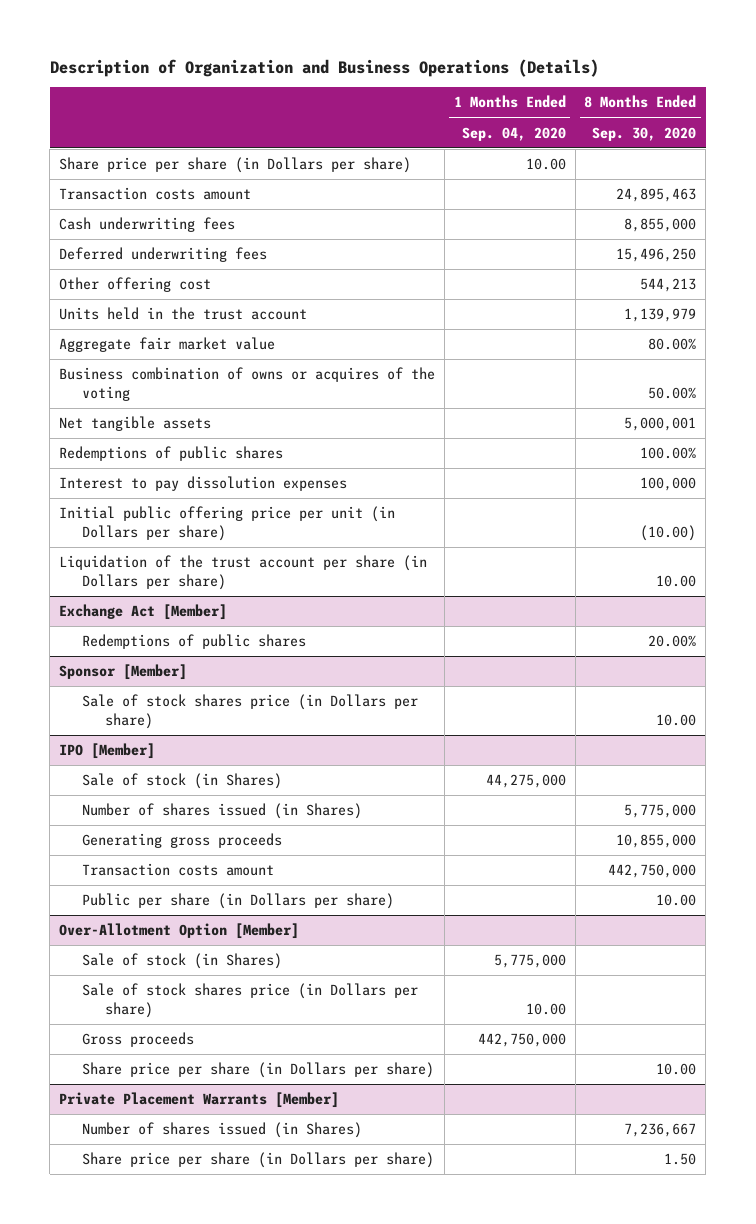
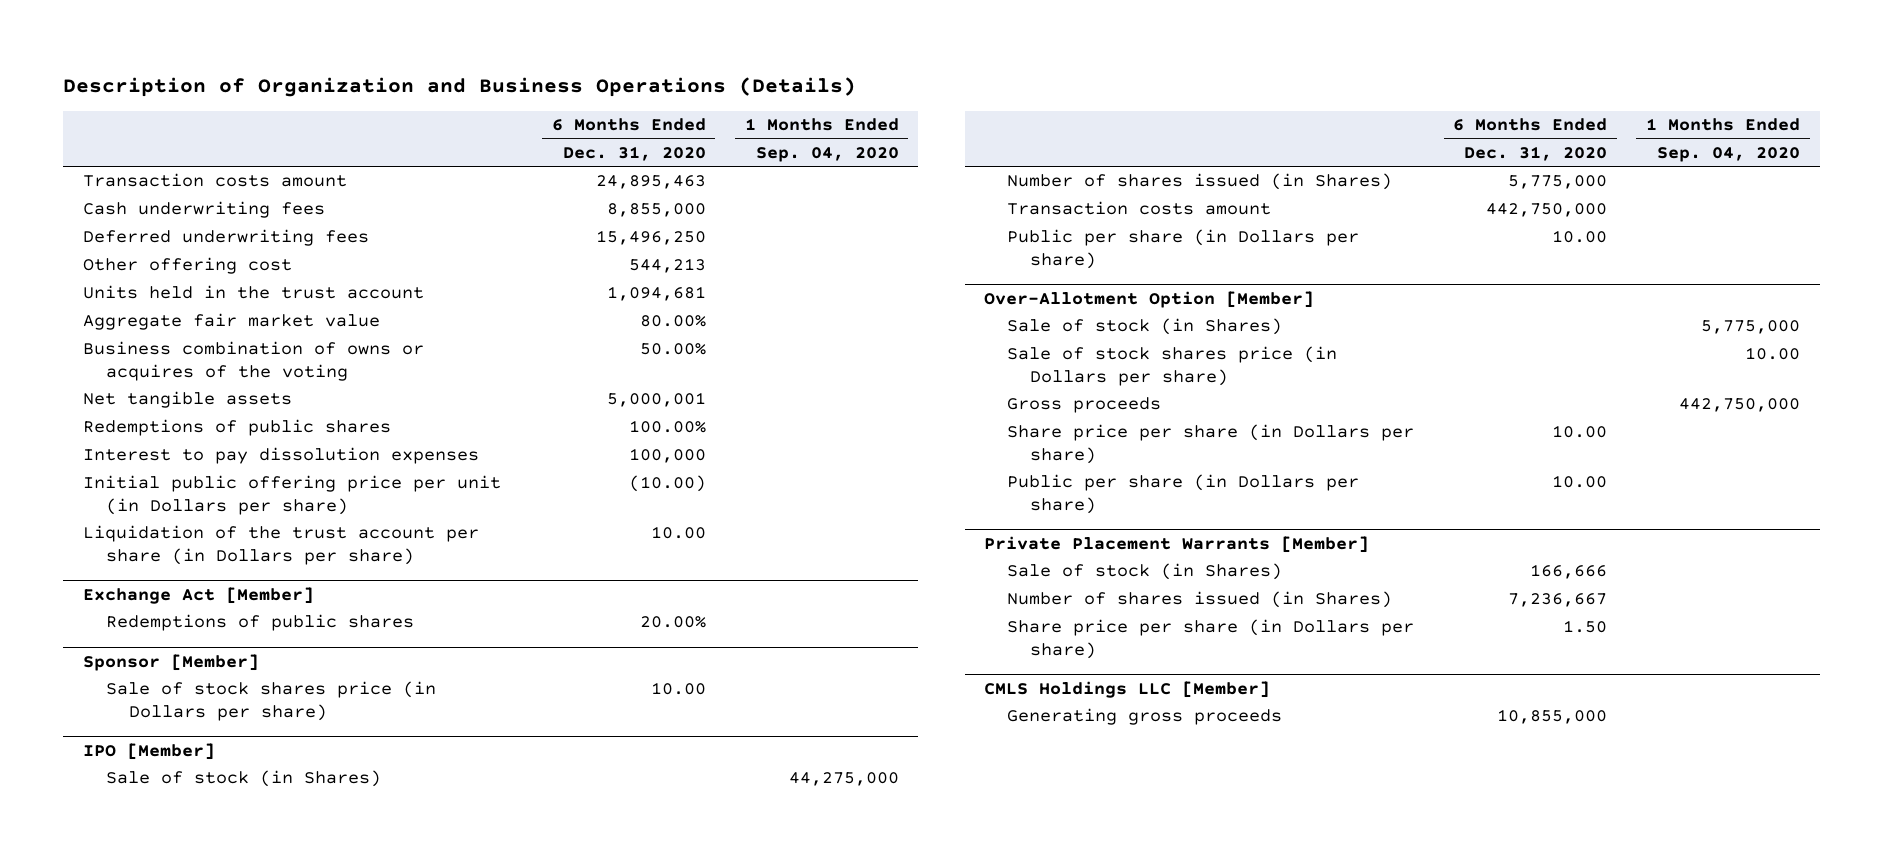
- | 1 Months Ended Sep. 04, 2020 | 8 Months Ended Sep. 30, 2020
+ | 6 Months Ended Dec. 31, 2020 | 1 Months Ended Sep. 04, 2020
- Share price per share (in Dollars per share) | 10.00 |
@ IPO [Member]
- Generating gross proceeds | | 10,855,000
@ Over-Allotment Option [Member]
+ Public per share (in Dollars per share) | 10.00 |
@ Private Placement Warrants [Member]
+ Sale of stock (in Shares) | 166,666 |
+ CMLS Holdings LLC [Member]
+ Generating gross proceeds | 10,855,000 |

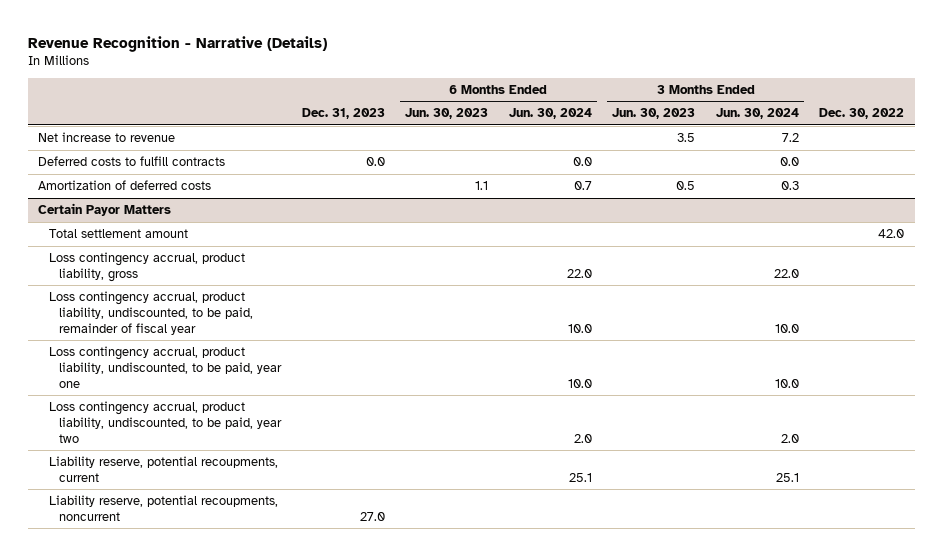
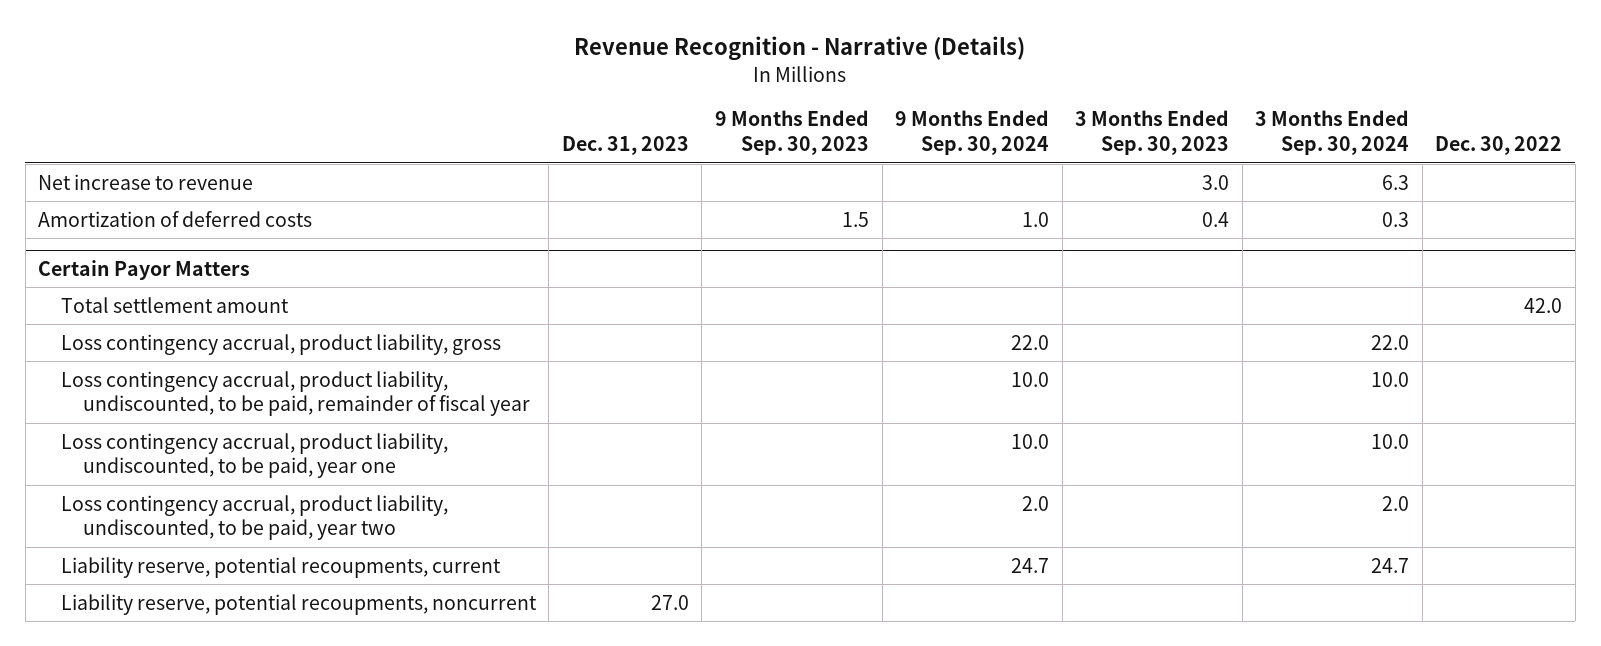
- | Dec. 31, 2023 | 6 Months Ended Jun. 30, 2023 | 6 Months Ended Jun. 30, 2024 | 3 Months Ended Jun. 30, 2023 | 3 Months Ended Jun. 30, 2024 | Dec. 30, 2022
+ | Dec. 31, 2023 | 9 Months Ended Sep. 30, 2023 | 9 Months Ended Sep. 30, 2024 | 3 Months Ended Sep. 30, 2023 | 3 Months Ended Sep. 30, 2024 | Dec. 30, 2022
- Deferred costs to fulfill contracts | 0.0 | | 0.0 | | 0.0 |

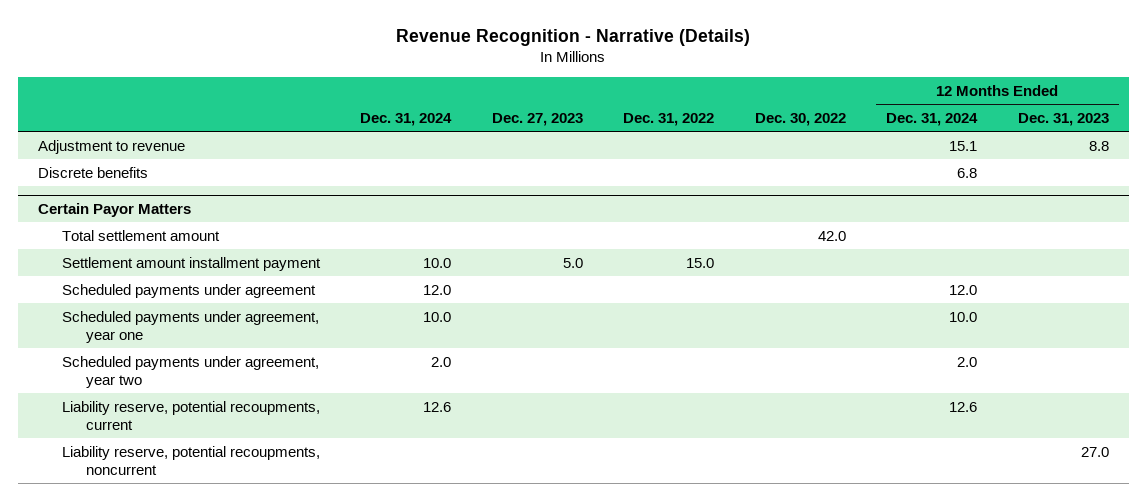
- | Dec. 31, 2023 | 9 Months Ended Sep. 30, 2023 | 9 Months Ended Sep. 30, 2024 | 3 Months Ended Sep. 30, 2023 | 3 Months Ended Sep. 30, 2024 | Dec. 30, 2022
+ | Dec. 31, 2024 | Dec. 27, 2023 | Dec. 31, 2022 | Dec. 30, 2022 | 12 Months Ended Dec. 31, 2024 | 12 Months Ended Dec. 31, 2023
- Net increase to revenue | | | | 3.0 | 6.3 |
- Amortization of deferred costs | | 1.5 | 1.0 | 0.4 | 0.3 |
+ Adjustment to revenue | | | | | 15.1 | 8.8
+ Discrete benefits | | | | | 6.8 |
@ Certain Payor Matters
- Loss contingency accrual, product liability, gross | | | 22.0 | | 22.0 |
- Loss contingency accrual, product liability, undiscounted, to be paid, remainder of fiscal year | | | 10.0 | | 10.0 |
- Loss contingency accrual, product liability, undiscounted, to be paid, year one | | | 10.0 | | 10.0 |
- Loss contingency accrual, product liability, undiscounted, to be paid, year two | | | 2.0 | | 2.0 |
+ Settlement amount installment payment | 10.0 | 5.0 | 15.0 | | |
+ Scheduled payments under agreement | 12.0 | | | | 12.0 |
+ Scheduled payments under agreement, year one | 10.0 | | | | 10.0 |
+ Scheduled payments under agreement, year two | 2.0 | | | | 2.0 |

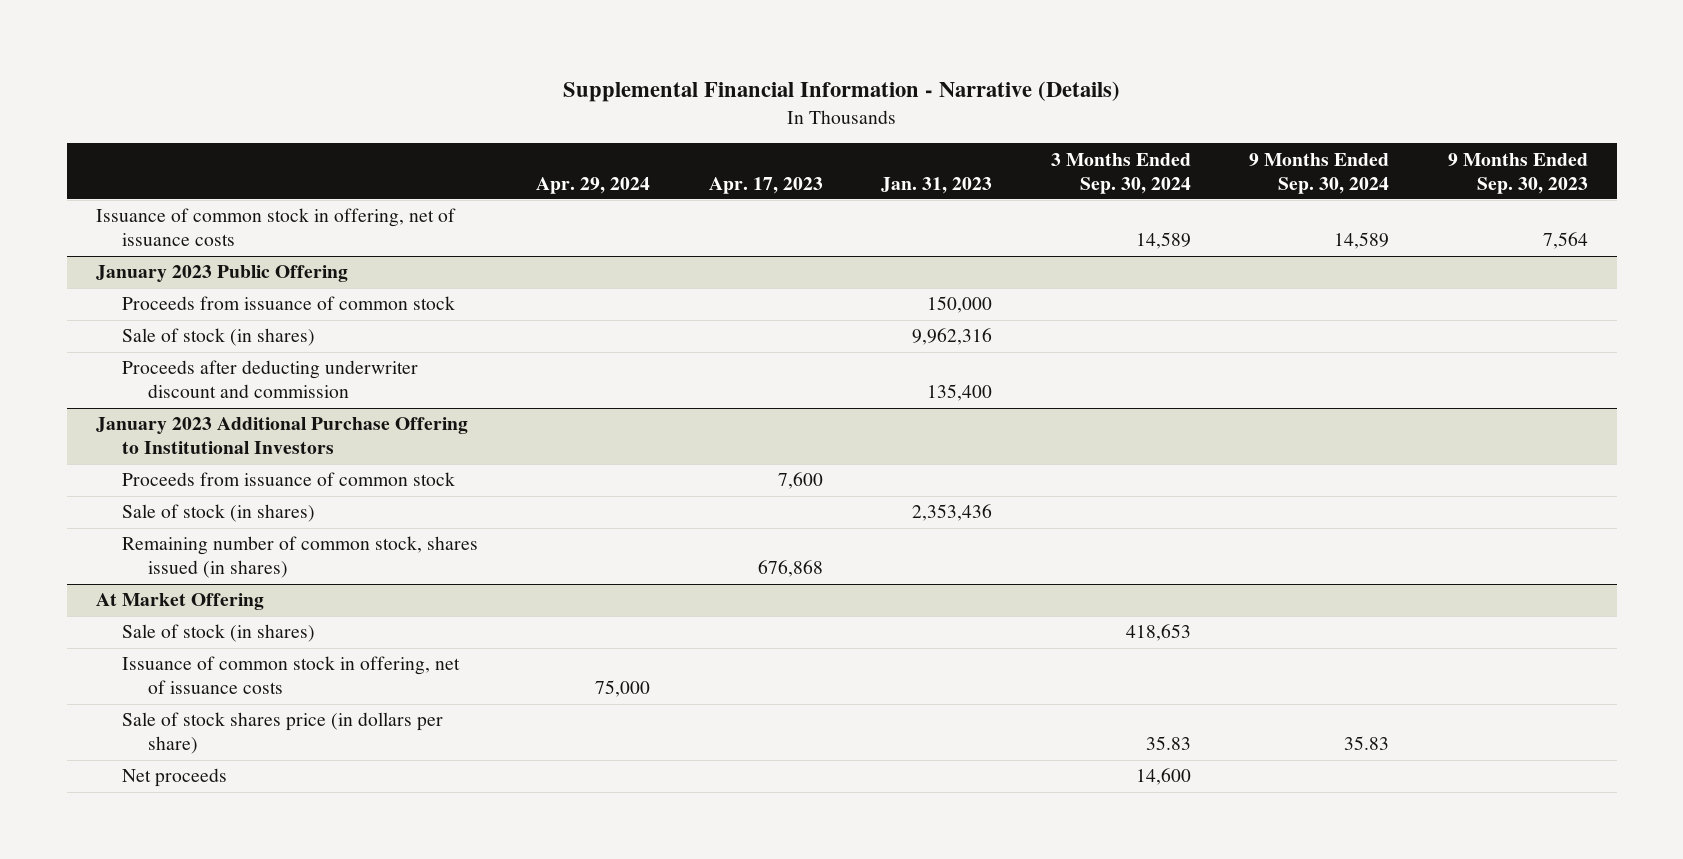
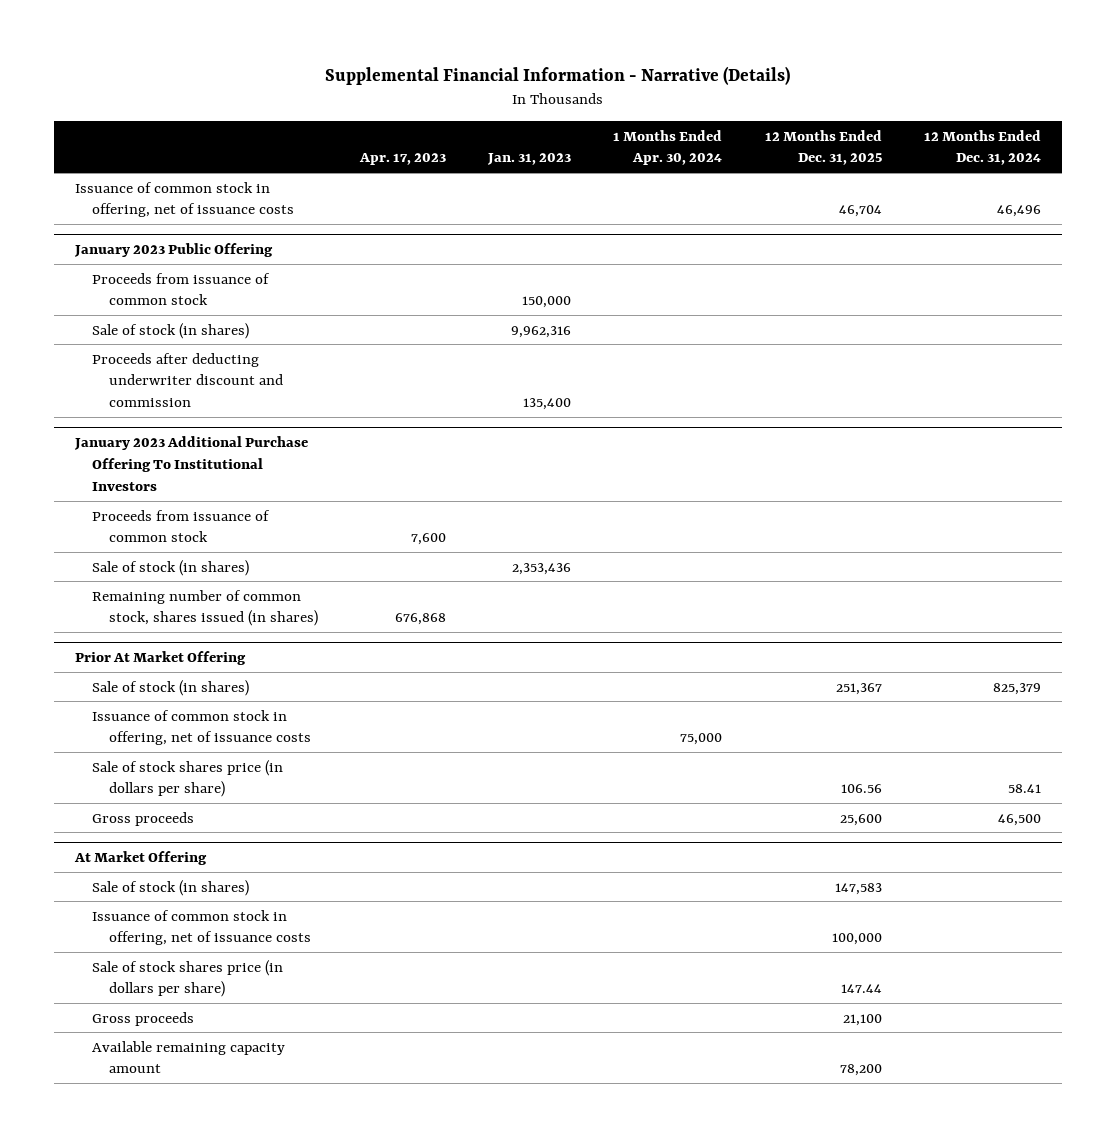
- | Apr. 29, 2024 | Apr. 17, 2023 | Jan. 31, 2023 | 3 Months Ended Sep. 30, 2024 | 9 Months Ended Sep. 30, 2024 | 9 Months Ended Sep. 30, 2023
+ | Apr. 17, 2023 | Jan. 31, 2023 | 1 Months Ended Apr. 30, 2024 | 12 Months Ended Dec. 31, 2025 | 12 Months Ended Dec. 31, 2024
- January 2023 Additional Purchase Offering to Institutional Investors
+ January 2023 Additional Purchase Offering To Institutional Investors
+ Prior At Market Offering
+ Sale of stock (in shares) | | | | 251,367 | 825,379
+ Issuance of common stock in offering, net of issuance costs | | | 75,000 | |
+ Sale of stock shares price (in dollars per share) | | | | 106.56 | 58.41
+ Gross proceeds | | | | 25,600 | 46,500
@ At Market Offering
- Net proceeds | | | | 14,600 | |
+ Gross proceeds | | | | 21,100 |
+ Available remaining capacity amount | | | | 78,200 |

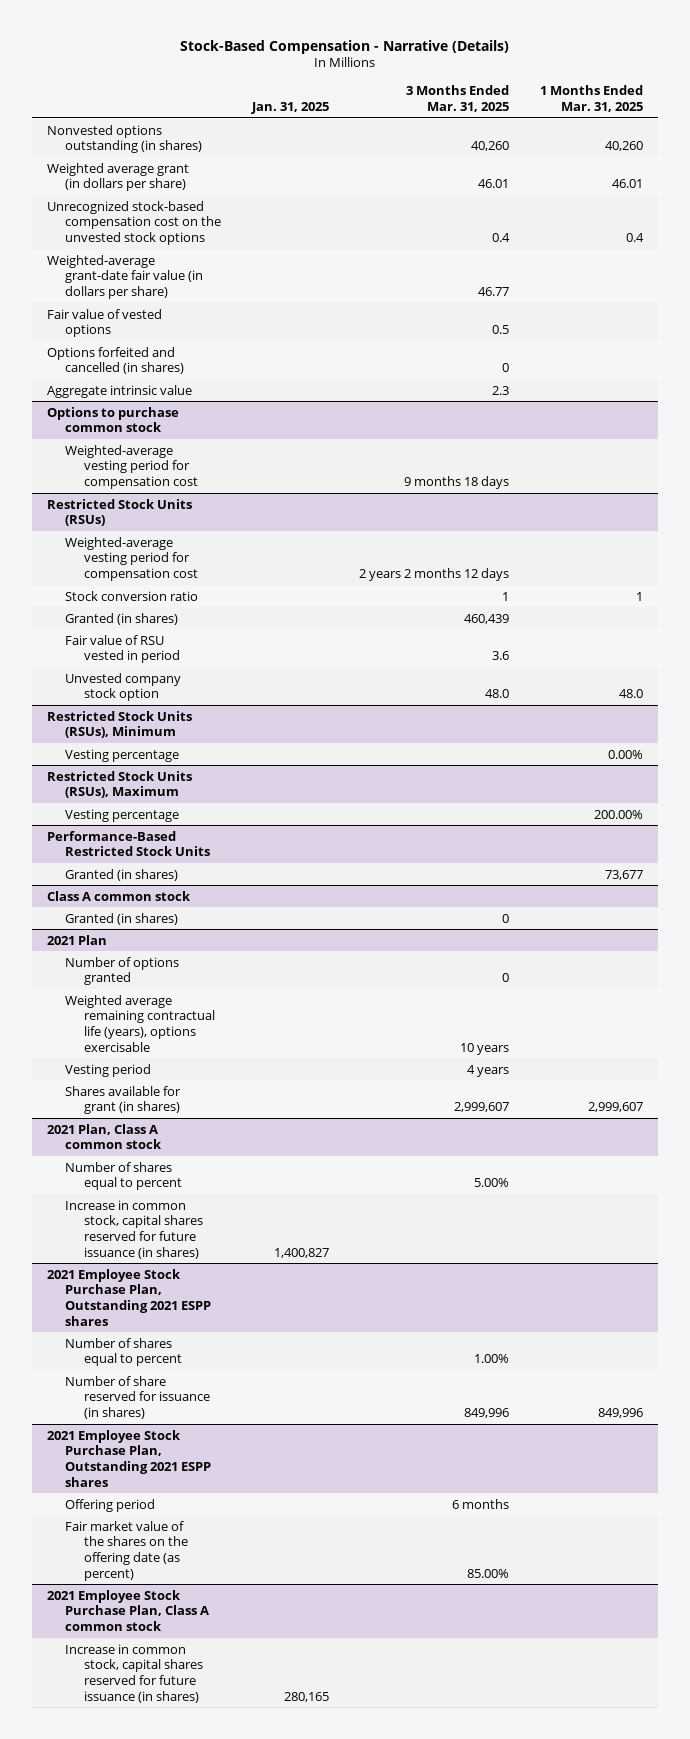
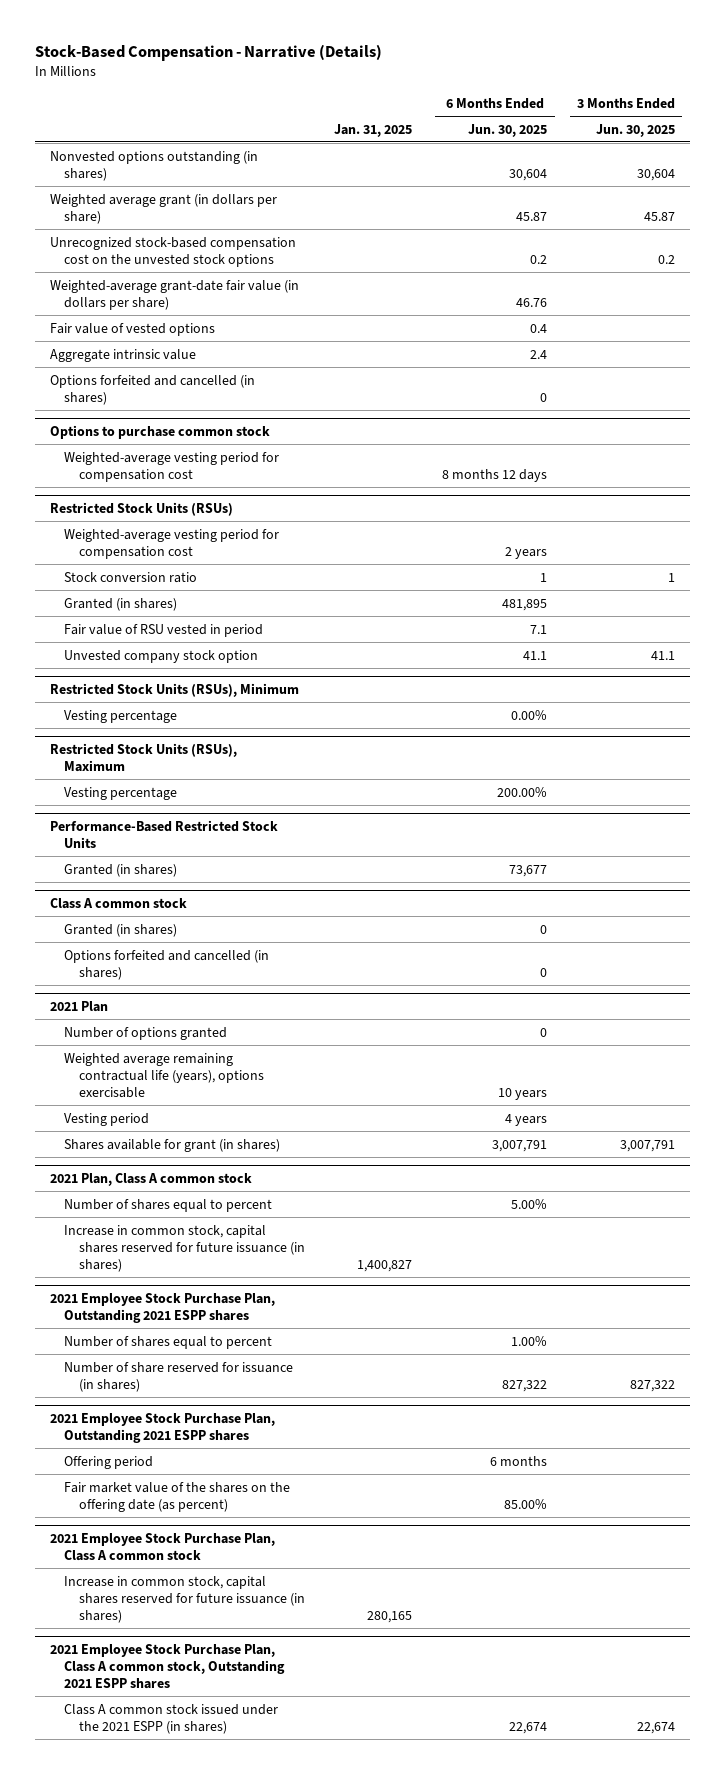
- | Jan. 31, 2025 | 3 Months Ended Mar. 31, 2025 | 1 Months Ended Mar. 31, 2025
+ | Jan. 31, 2025 | 6 Months Ended Jun. 30, 2025 | 3 Months Ended Jun. 30, 2025
moved down: Options forfeited and cancelled (in shares) | | 0 |
@ Class A common stock
+ Options forfeited and cancelled (in shares) | | 0 |
+ 2021 Employee Stock Purchase Plan, Class A common stock, Outstanding 2021 ESPP shares
+ Class A common stock issued under the 2021 ESPP (in shares) | | 22,674 | 22,674

